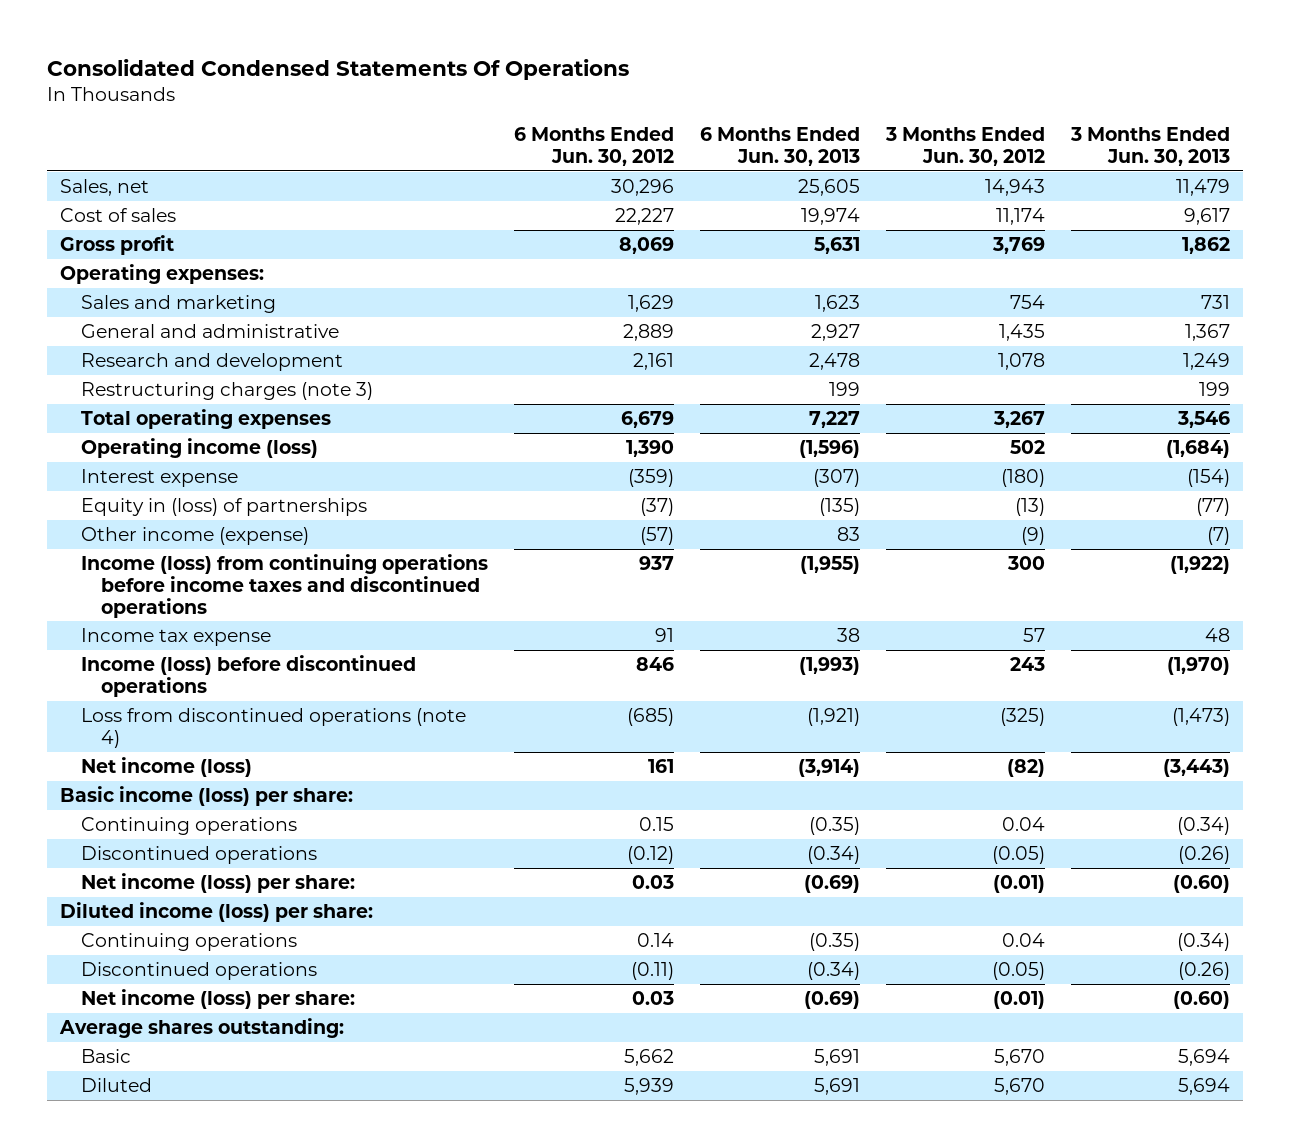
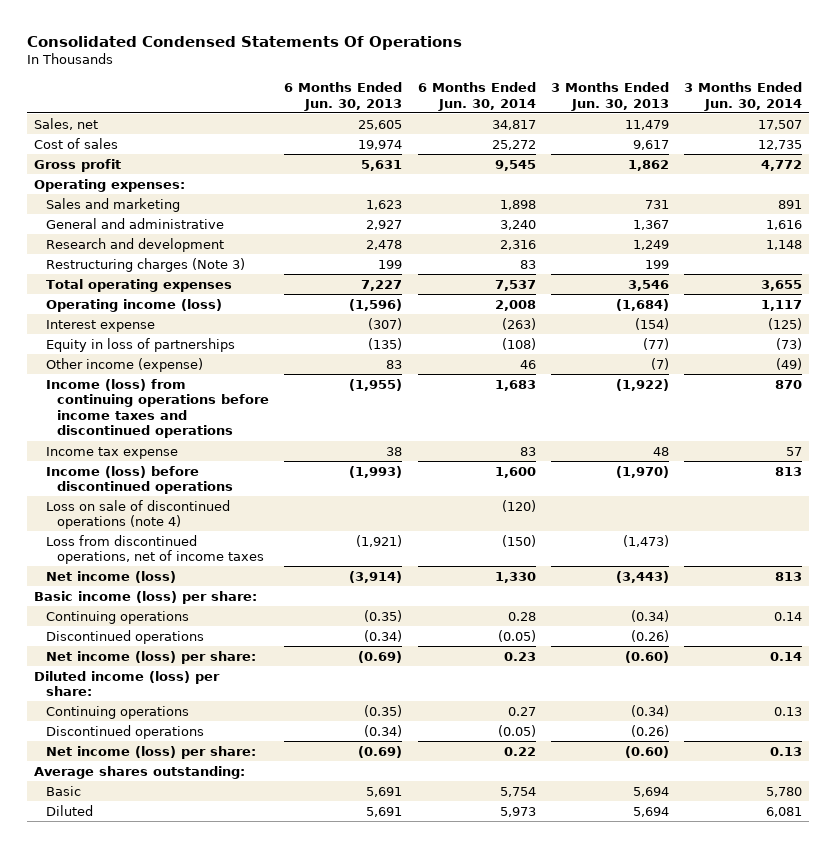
- | 6 Months Ended Jun. 30, 2012 | 6 Months Ended Jun. 30, 2013 | 3 Months Ended Jun. 30, 2012 | 3 Months Ended Jun. 30, 2013
+ | 6 Months Ended Jun. 30, 2013 | 6 Months Ended Jun. 30, 2014 | 3 Months Ended Jun. 30, 2013 | 3 Months Ended Jun. 30, 2014
- Restructuring charges (note 3) | | 199 | | 199
+ Restructuring charges (Note 3) | 199 | 83 | 199 |
- Equity in (loss) of partnerships | (37) | (135) | (13) | (77)
+ Equity in loss of partnerships | (135) | (108) | (77) | (73)
- Loss from discontinued operations (note 4) | (685) | (1,921) | (325) | (1,473)
+ Loss on sale of discontinued operations (note 4) | | (120) | |
+ Loss from discontinued operations, net of income taxes | (1,921) | (150) | (1,473) |

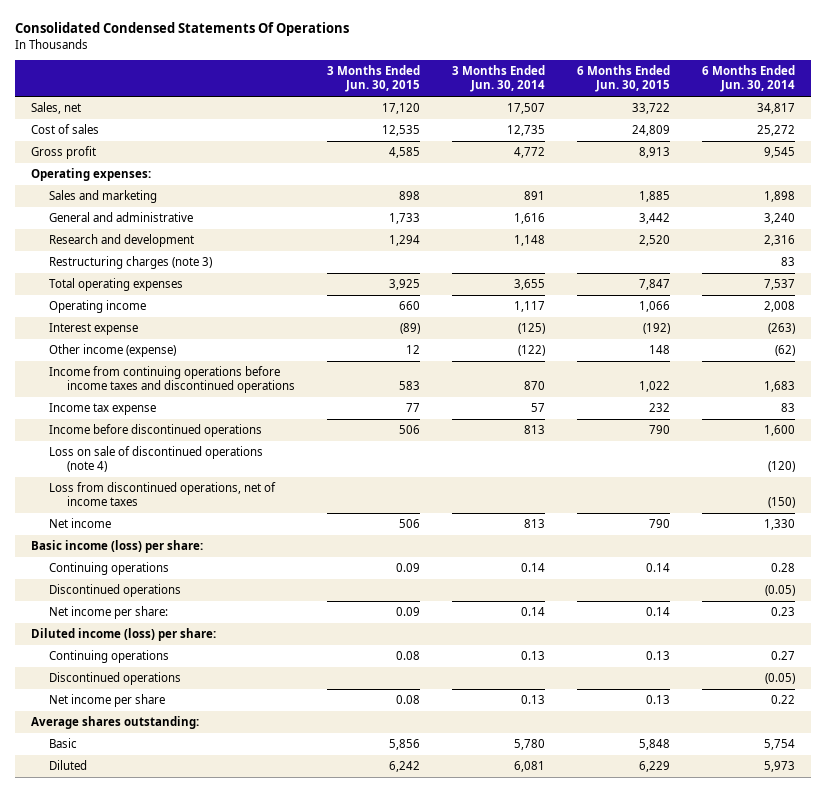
- | 6 Months Ended Jun. 30, 2013 | 6 Months Ended Jun. 30, 2014 | 3 Months Ended Jun. 30, 2013 | 3 Months Ended Jun. 30, 2014
+ | 3 Months Ended Jun. 30, 2015 | 3 Months Ended Jun. 30, 2014 | 6 Months Ended Jun. 30, 2015 | 6 Months Ended Jun. 30, 2014
- Restructuring charges (Note 3) | 199 | 83 | 199 |
+ Restructuring charges (note 3) | | | | 83
- Operating income (loss) | (1,596) | 2,008 | (1,684) | 1,117
+ Operating income | 660 | 1,117 | 1,066 | 2,008
- Equity in loss of partnerships | (135) | (108) | (77) | (73)
- Other income (expense) | 83 | 46 | (7) | (49)
- Income (loss) from continuing operations before income taxes and discontinued operations | (1,955) | 1,683 | (1,922) | 870
+ Other income (expense) | 12 | (122) | 148 | (62)
+ Income from continuing operations before income taxes and discontinued operations | 583 | 870 | 1,022 | 1,683
- Income (loss) before discontinued operations | (1,993) | 1,600 | (1,970) | 813
+ Income before discontinued operations | 506 | 813 | 790 | 1,600
- Net income (loss) | (3,914) | 1,330 | (3,443) | 813
+ Net income | 506 | 813 | 790 | 1,330
- Net income (loss) per share: | (0.69) | 0.23 | (0.60) | 0.14
+ Net income per share: | 0.09 | 0.14 | 0.14 | 0.23
- Net income (loss) per share: | (0.69) | 0.22 | (0.60) | 0.13
+ Net income per share | 0.08 | 0.13 | 0.13 | 0.22

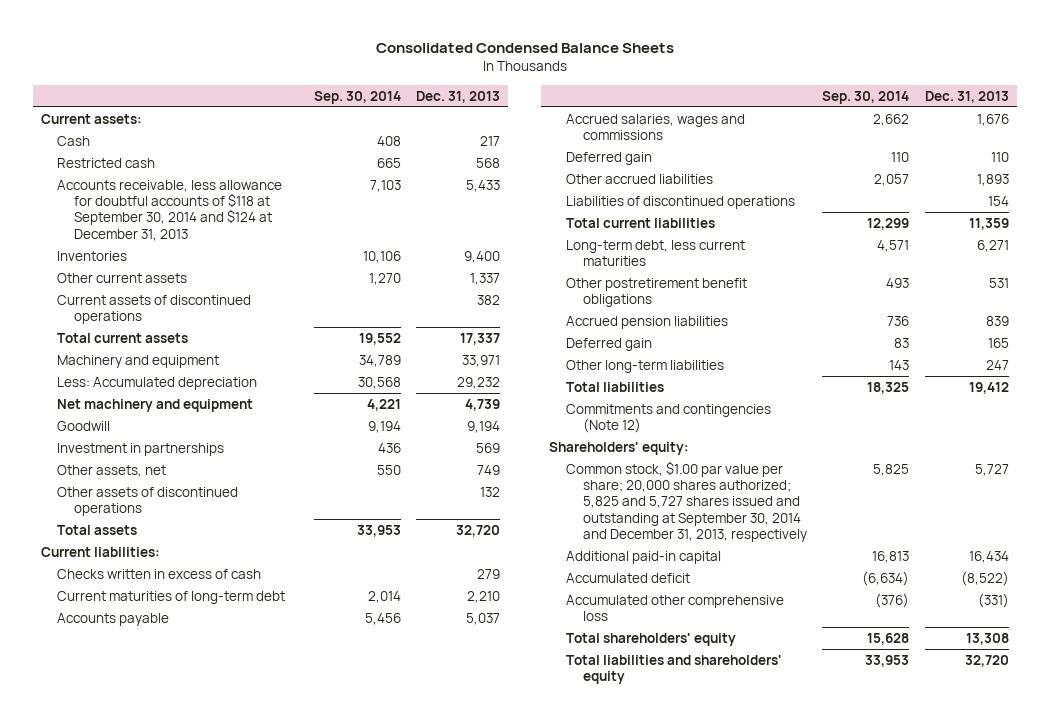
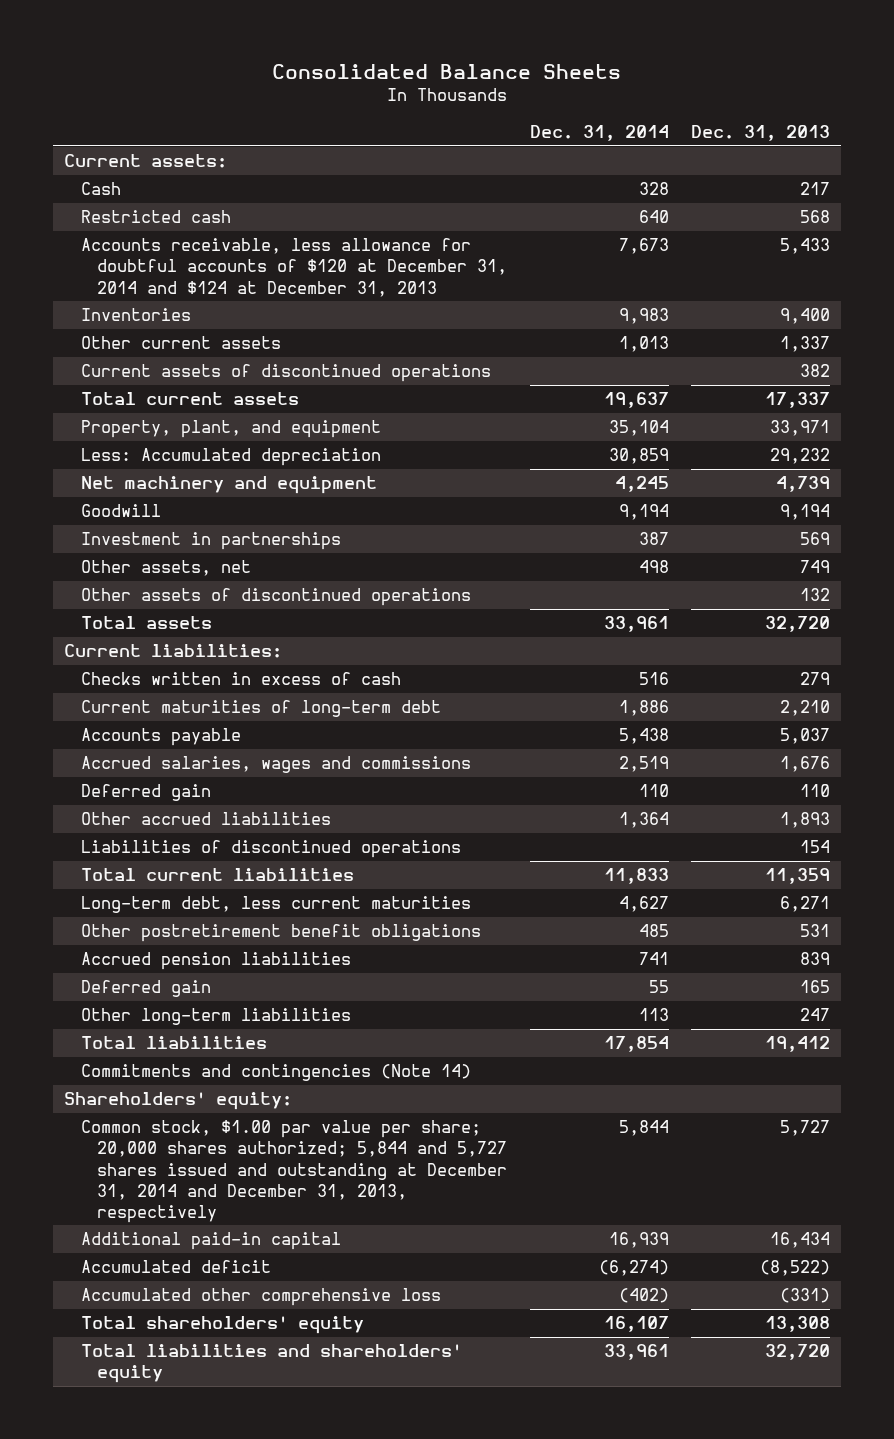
- Consolidated Condensed Balance Sheets
+ Consolidated Balance Sheets
- | Sep. 30, 2014 | Dec. 31, 2013
+ | Dec. 31, 2014 | Dec. 31, 2013
- Accounts receivable, less allowance for doubtful accounts of $118 at September 30, 2014 and $124 at December 31, 2013 | 7,103 | 5,433
+ Accounts receivable, less allowance for doubtful accounts of $120 at December 31, 2014 and $124 at December 31, 2013 | 7,673 | 5,433
- Machinery and equipment | 34,789 | 33,971
+ Property, plant, and equipment | 35,104 | 33,971
- Commitments and contingencies (Note 12)
+ Commitments and contingencies (Note 14)
- Common stock, $1.00 par value per share; 20,000 shares authorized; 5,825 and 5,727 shares issued and outstanding at September 30, 2014 and December 31, 2013, respectively | 5,825 | 5,727
+ Common stock, $1.00 par value per share; 20,000 shares authorized; 5,844 and 5,727 shares issued and outstanding at December 31, 2014 and December 31, 2013, respectively | 5,844 | 5,727

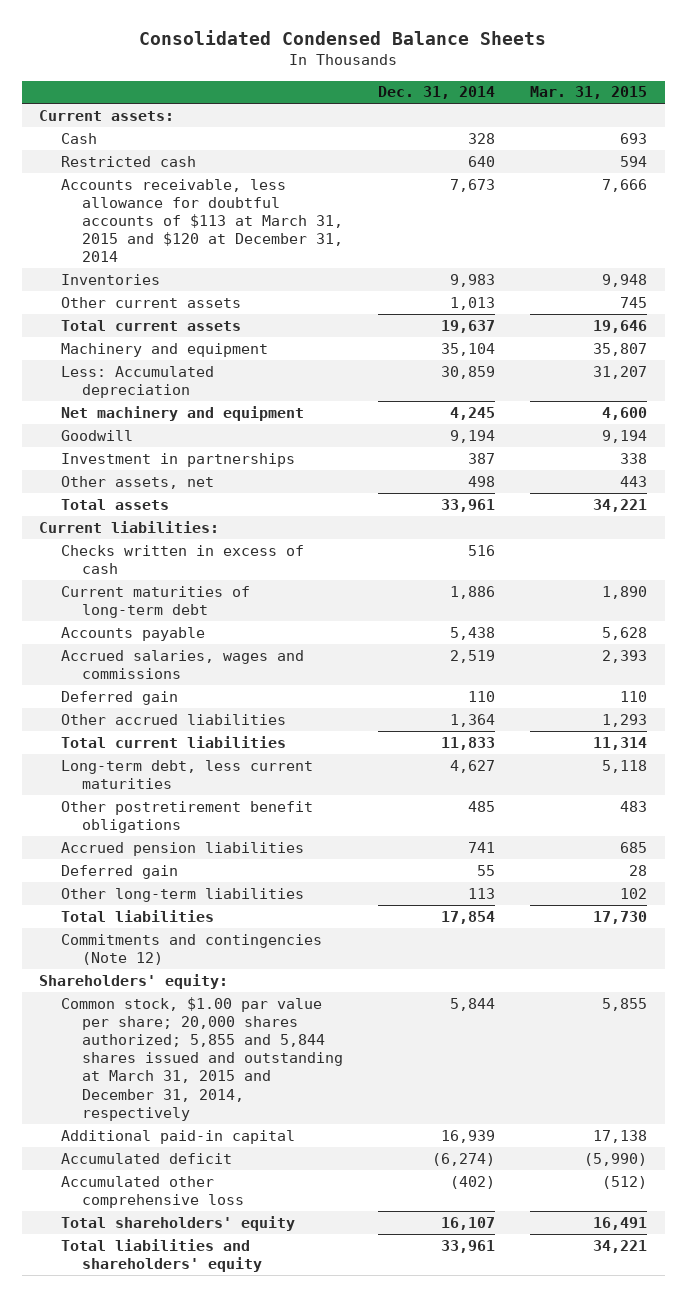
- Consolidated Balance Sheets
+ Consolidated Condensed Balance Sheets
- | Dec. 31, 2014 | Dec. 31, 2013
+ | Dec. 31, 2014 | Mar. 31, 2015
- Accounts receivable, less allowance for doubtful accounts of $120 at December 31, 2014 and $124 at December 31, 2013 | 7,673 | 5,433
+ Accounts receivable, less allowance for doubtful accounts of $113 at March 31, 2015 and $120 at December 31, 2014 | 7,673 | 7,666
- Current assets of discontinued operations | | 382
- Property, plant, and equipment | 35,104 | 33,971
+ Machinery and equipment | 35,104 | 35,807
- Other assets of discontinued operations | | 132
- Liabilities of discontinued operations | | 154
- Commitments and contingencies (Note 14)
+ Commitments and contingencies (Note 12)
- Common stock, $1.00 par value per share; 20,000 shares authorized; 5,844 and 5,727 shares issued and outstanding at December 31, 2014 and December 31, 2013, respectively | 5,844 | 5,727
+ Common stock, $1.00 par value per share; 20,000 shares authorized; 5,855 and 5,844 shares issued and outstanding at March 31, 2015 and December 31, 2014, respectively | 5,844 | 5,855

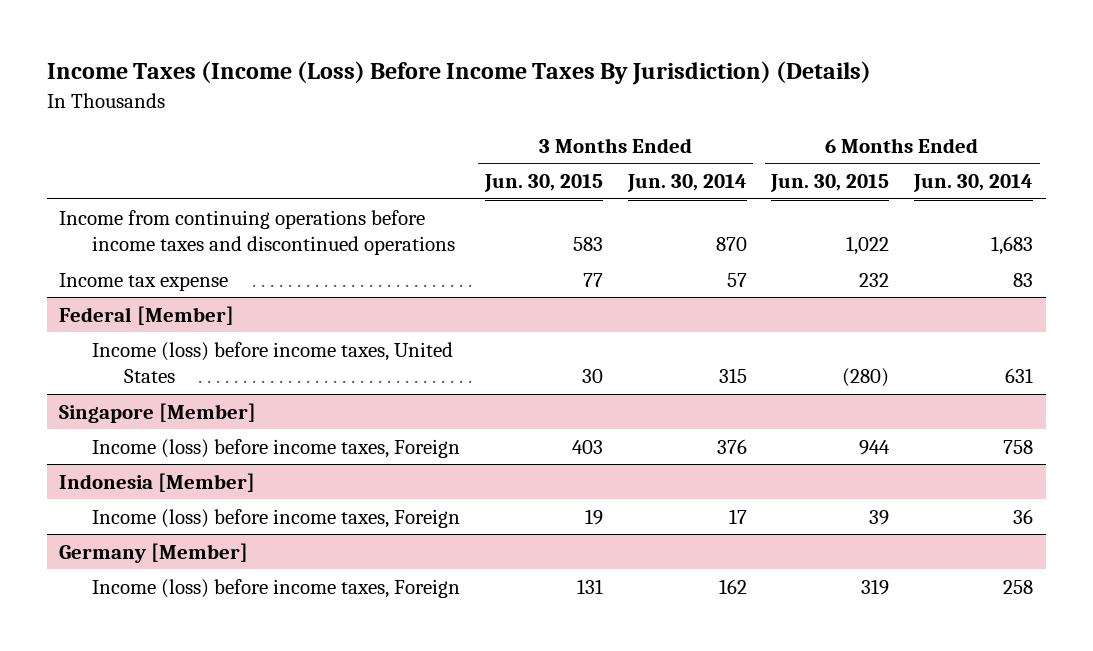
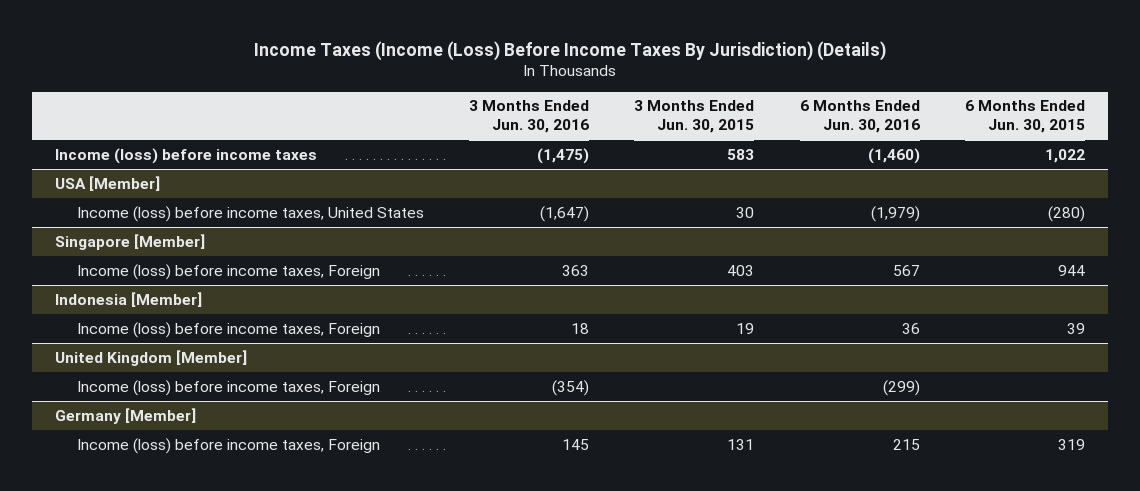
- | 3 Months Ended Jun. 30, 2015 | 3 Months Ended Jun. 30, 2014 | 6 Months Ended Jun. 30, 2015 | 6 Months Ended Jun. 30, 2014
+ | 3 Months Ended Jun. 30, 2016 | 3 Months Ended Jun. 30, 2015 | 6 Months Ended Jun. 30, 2016 | 6 Months Ended Jun. 30, 2015
- Income from continuing operations before income taxes and discontinued operations | 583 | 870 | 1,022 | 1,683
- Income tax expense | 77 | 57 | 232 | 83
- Federal [Member]
+ Income (loss) before income taxes | (1,475) | 583 | (1,460) | 1,022
+ USA [Member]
+ United Kingdom [Member]
+ Income (loss) before income taxes, Foreign | (354) | | (299) |

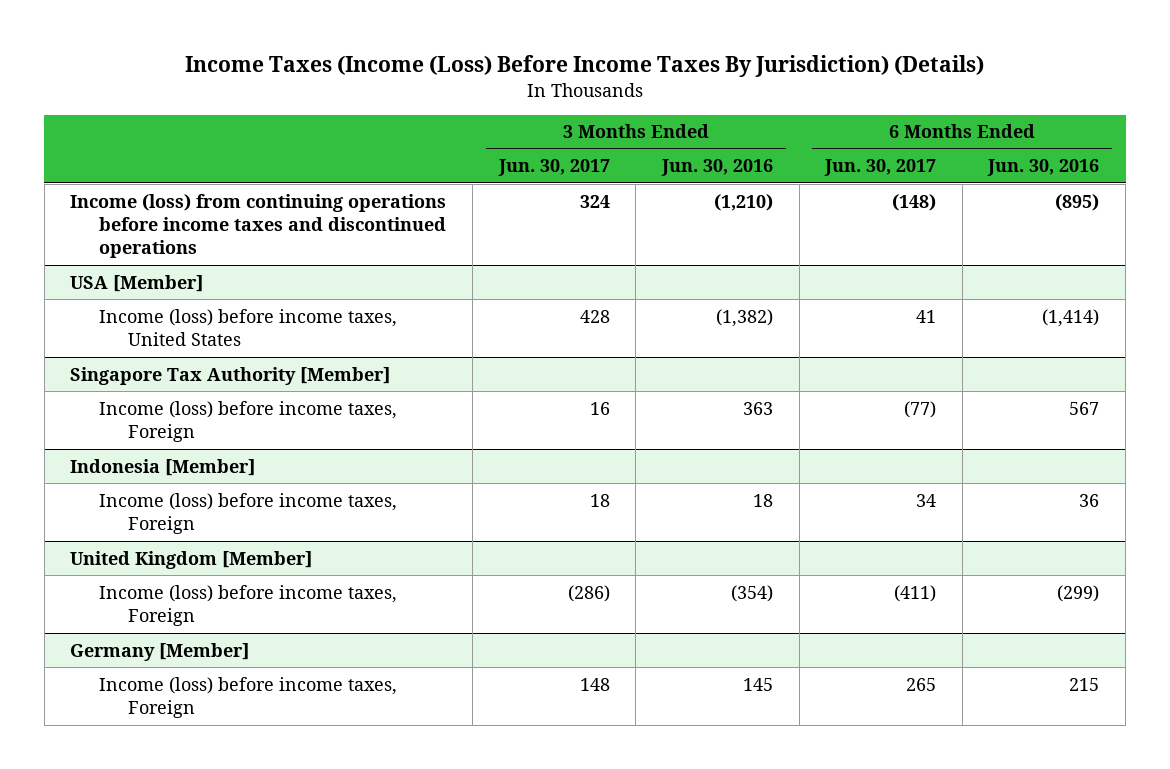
- | 3 Months Ended Jun. 30, 2016 | 3 Months Ended Jun. 30, 2015 | 6 Months Ended Jun. 30, 2016 | 6 Months Ended Jun. 30, 2015
+ | 3 Months Ended Jun. 30, 2017 | 3 Months Ended Jun. 30, 2016 | 6 Months Ended Jun. 30, 2017 | 6 Months Ended Jun. 30, 2016
- Income (loss) before income taxes | (1,475) | 583 | (1,460) | 1,022
+ Income (loss) from continuing operations before income taxes and discontinued operations | 324 | (1,210) | (148) | (895)
@ USA [Member]
- Income (loss) before income taxes, United States | (1,647) | 30 | (1,979) | (280)
- Singapore [Member]
@ USA [Member]
+ Income (loss) before income taxes, United States | 428 | (1,382) | 41 | (1,414)
+ Singapore Tax Authority [Member]

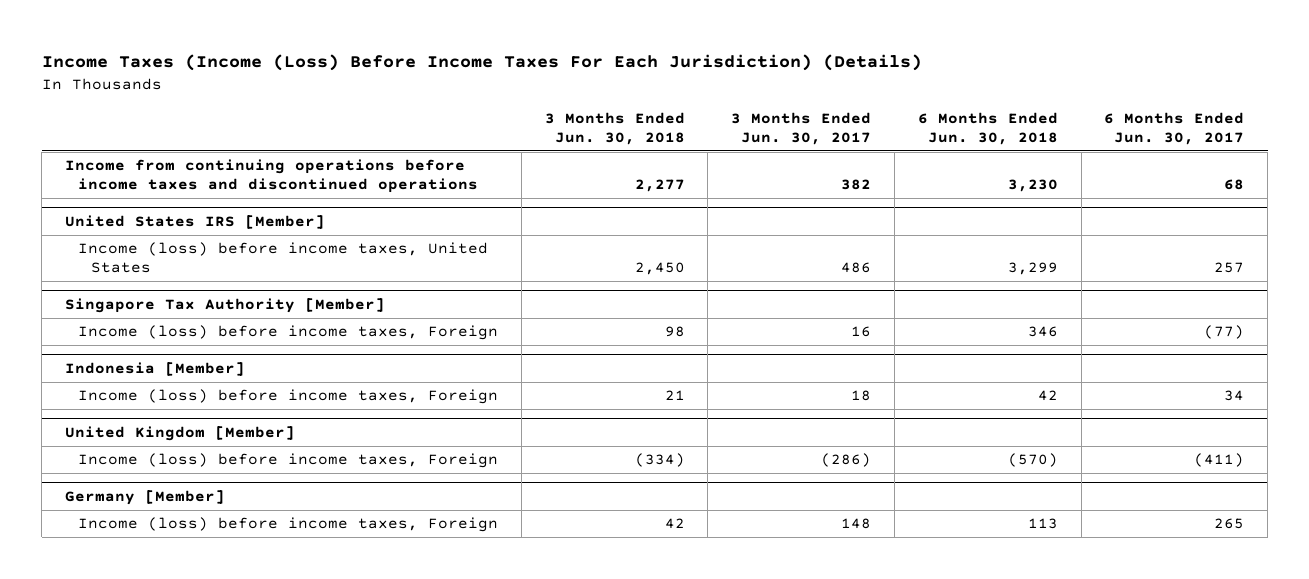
- Income Taxes (Income (Loss) Before Income Taxes By Jurisdiction) (Details)
+ Income Taxes (Income (Loss) Before Income Taxes For Each Jurisdiction) (Details)
- | 3 Months Ended Jun. 30, 2017 | 3 Months Ended Jun. 30, 2016 | 6 Months Ended Jun. 30, 2017 | 6 Months Ended Jun. 30, 2016
+ | 3 Months Ended Jun. 30, 2018 | 3 Months Ended Jun. 30, 2017 | 6 Months Ended Jun. 30, 2018 | 6 Months Ended Jun. 30, 2017
- Income (loss) from continuing operations before income taxes and discontinued operations | 324 | (1,210) | (148) | (895)
- USA [Member]
- Income (loss) before income taxes, United States | 428 | (1,382) | 41 | (1,414)
+ Income from continuing operations before income taxes and discontinued operations | 2,277 | 382 | 3,230 | 68
+ United States IRS [Member]
+ Income (loss) before income taxes, United States | 2,450 | 486 | 3,299 | 257

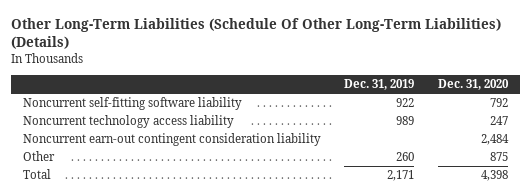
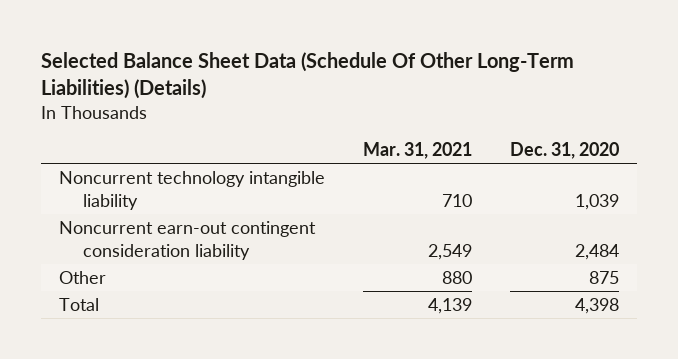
- Other Long-Term Liabilities (Schedule Of Other Long-Term Liabilities) (Details)
+ Selected Balance Sheet Data (Schedule Of Other Long-Term Liabilities) (Details)
- | Dec. 31, 2019 | Dec. 31, 2020
+ | Mar. 31, 2021 | Dec. 31, 2020
- Noncurrent self-fitting software liability | 922 | 792
- Noncurrent technology access liability | 989 | 247
+ Noncurrent technology intangible liability | 710 | 1,039

